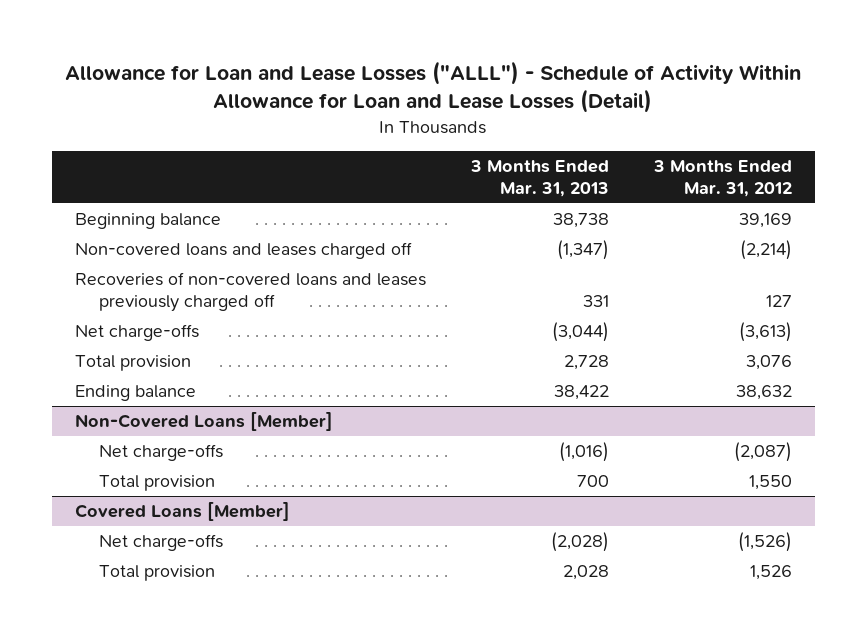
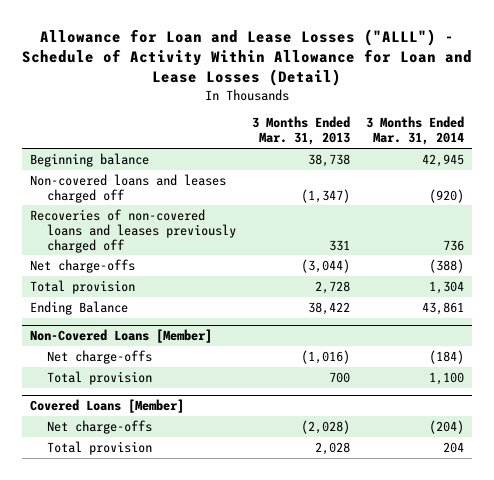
- | 3 Months Ended Mar. 31, 2013 | 3 Months Ended Mar. 31, 2012
+ | 3 Months Ended Mar. 31, 2013 | 3 Months Ended Mar. 31, 2014
- Ending balance | 38,422 | 38,632
+ Ending Balance | 38,422 | 43,861

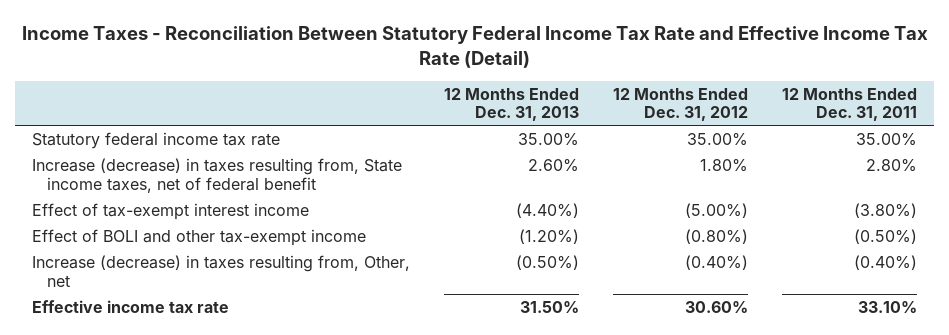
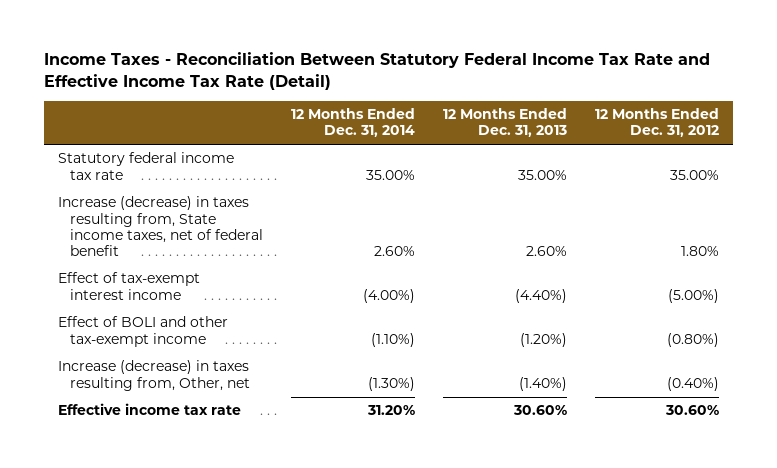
- | 12 Months Ended Dec. 31, 2013 | 12 Months Ended Dec. 31, 2012 | 12 Months Ended Dec. 31, 2011
+ | 12 Months Ended Dec. 31, 2014 | 12 Months Ended Dec. 31, 2013 | 12 Months Ended Dec. 31, 2012
- Increase (decrease) in taxes resulting from, Other, net | (0.50%) | (0.40%) | (0.40%)
- Effective income tax rate | 31.50% | 30.60% | 33.10%
+ Increase (decrease) in taxes resulting from, Other, net | (1.30%) | (1.40%) | (0.40%)
+ Effective income tax rate | 31.20% | 30.60% | 30.60%

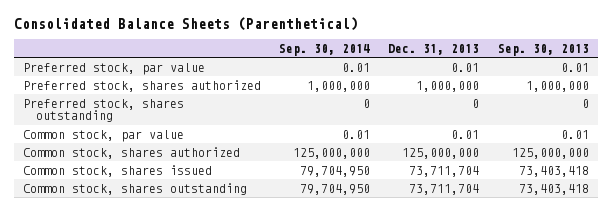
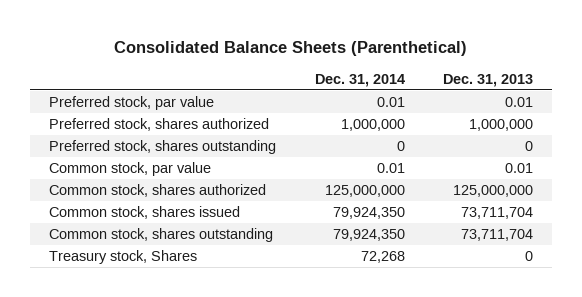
- | Sep. 30, 2014 | Dec. 31, 2013 | Sep. 30, 2013
+ | Dec. 31, 2014 | Dec. 31, 2013
+ Treasury stock, Shares | 72,268 | 0

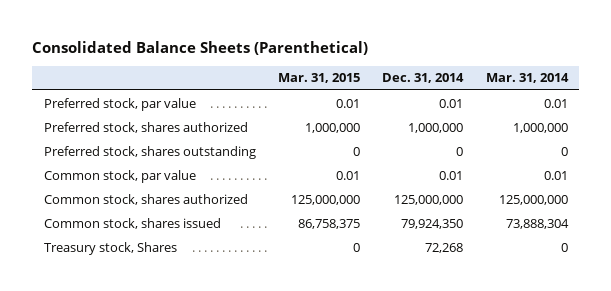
- | Dec. 31, 2014 | Dec. 31, 2013
+ | Mar. 31, 2015 | Dec. 31, 2014 | Mar. 31, 2014
- Common stock, shares outstanding | 79,924,350 | 73,711,704

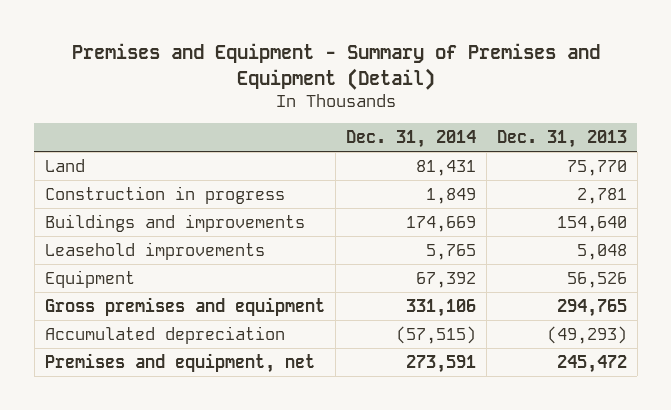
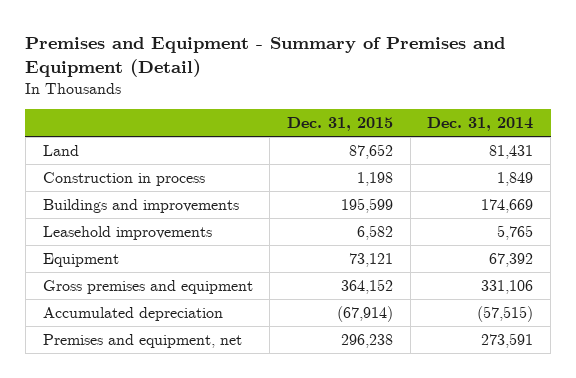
- | Dec. 31, 2014 | Dec. 31, 2013
+ | Dec. 31, 2015 | Dec. 31, 2014
- Construction in progress | 1,849 | 2,781
+ Construction in process | 1,198 | 1,849

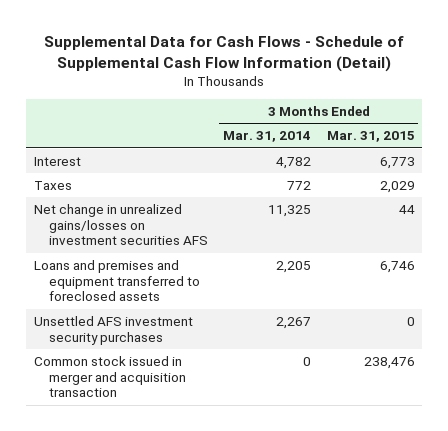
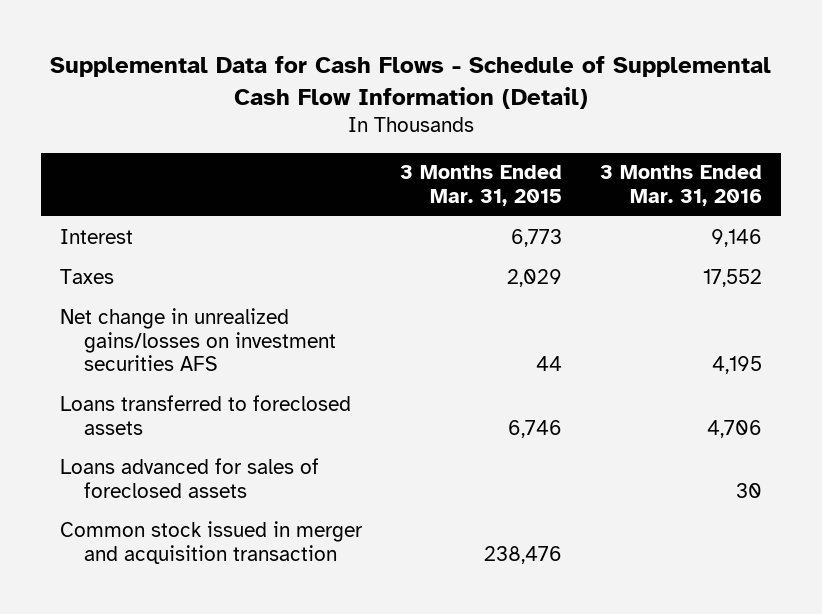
- | 3 Months Ended Mar. 31, 2014 | 3 Months Ended Mar. 31, 2015
+ | 3 Months Ended Mar. 31, 2015 | 3 Months Ended Mar. 31, 2016
- Loans and premises and equipment transferred to foreclosed assets | 2,205 | 6,746
- Unsettled AFS investment security purchases | 2,267 | 0
+ Loans transferred to foreclosed assets | 6,746 | 4,706
+ Loans advanced for sales of foreclosed assets | | 30

